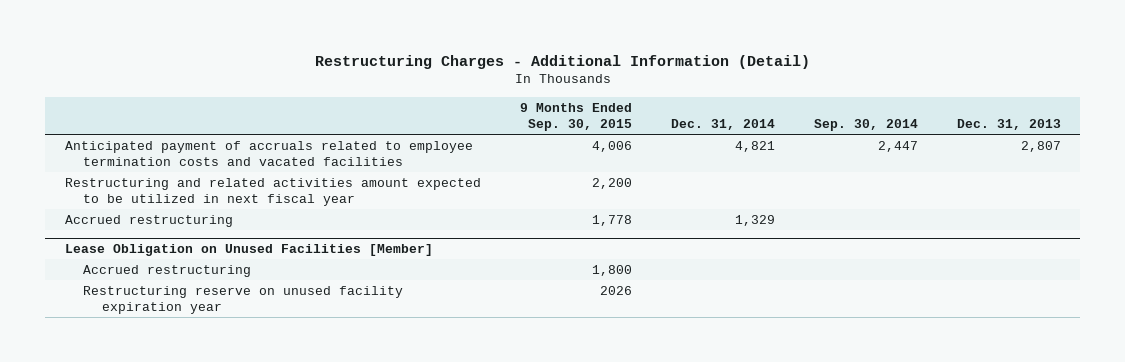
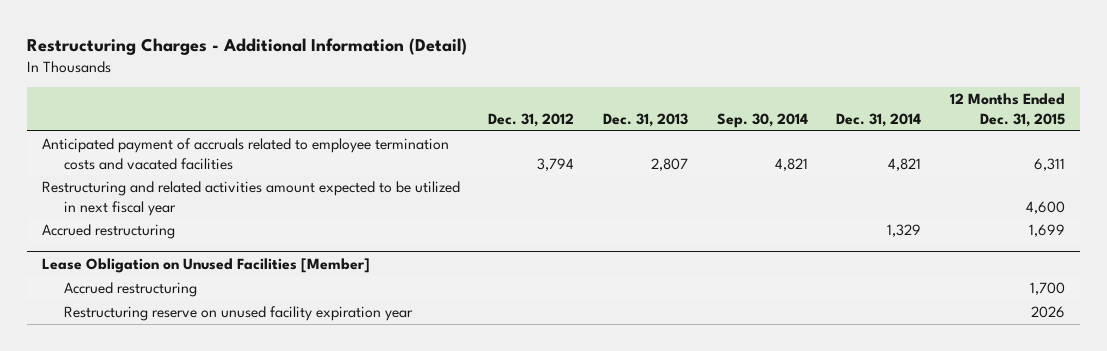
- | 9 Months Ended Sep. 30, 2015 | Dec. 31, 2014 | Sep. 30, 2014 | Dec. 31, 2013
+ | Dec. 31, 2012 | Dec. 31, 2013 | Sep. 30, 2014 | Dec. 31, 2014 | 12 Months Ended Dec. 31, 2015
- Anticipated payment of accruals related to employee termination costs and vacated facilities | 4,006 | 4,821 | 2,447 | 2,807
+ Anticipated payment of accruals related to employee termination costs and vacated facilities | 3,794 | 2,807 | 4,821 | 4,821 | 6,311

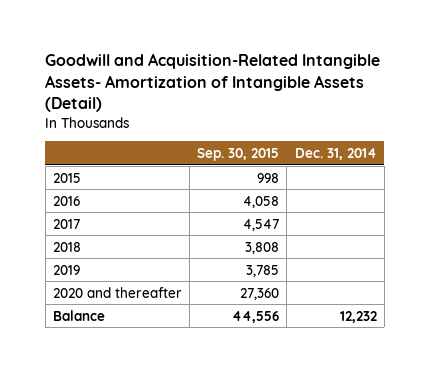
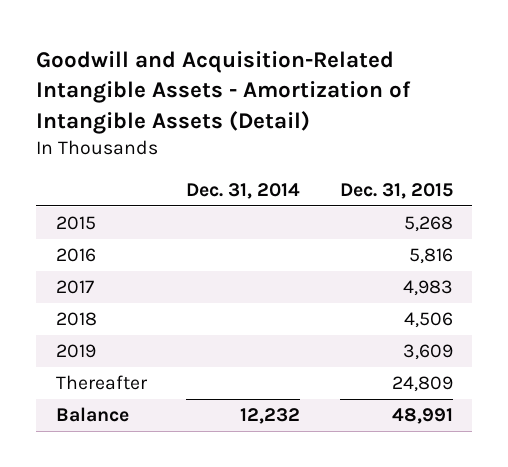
- Goodwill and Acquisition-Related Intangible Assets- Amortization of Intangible Assets (Detail)
+ Goodwill and Acquisition-Related Intangible Assets - Amortization of Intangible Assets (Detail)
- | Sep. 30, 2015 | Dec. 31, 2014
+ | Dec. 31, 2014 | Dec. 31, 2015
- 2020 and thereafter | 27,360 |
+ Thereafter | | 24,809

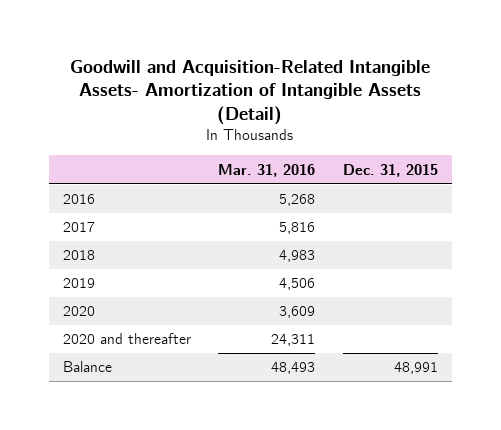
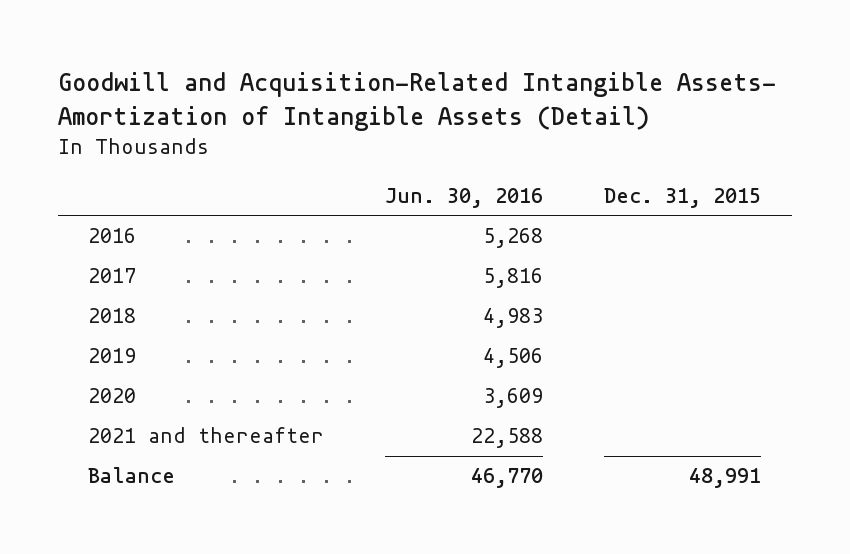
- | Mar. 31, 2016 | Dec. 31, 2015
+ | Jun. 30, 2016 | Dec. 31, 2015
- 2020 and thereafter | 24,311 |
+ 2021 and thereafter | 22,588 |

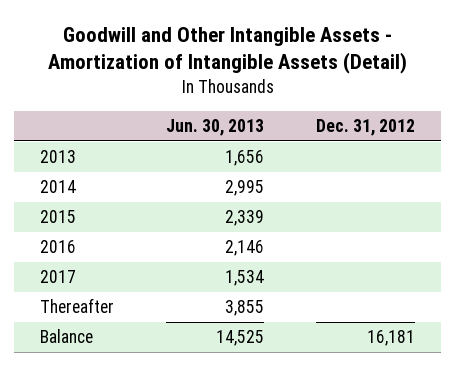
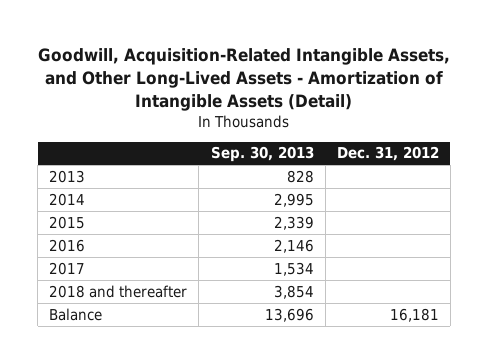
- Goodwill and Other Intangible Assets - Amortization of Intangible Assets (Detail)
+ Goodwill, Acquisition-Related Intangible Assets, and Other Long-Lived Assets - Amortization of Intangible Assets (Detail)
- | Jun. 30, 2013 | Dec. 31, 2012
+ | Sep. 30, 2013 | Dec. 31, 2012
- Thereafter | 3,855 |
+ 2018 and thereafter | 3,854 |

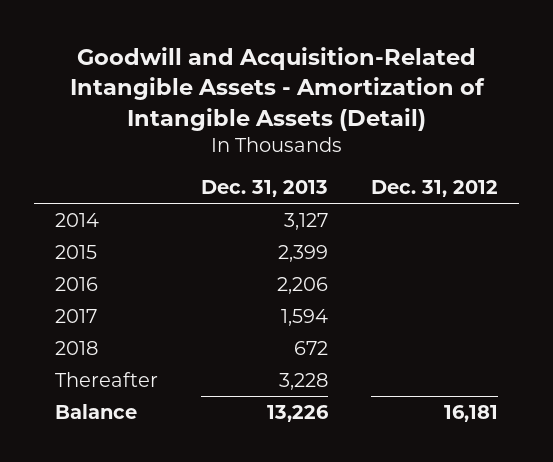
- Goodwill, Acquisition-Related Intangible Assets, and Other Long-Lived Assets - Amortization of Intangible Assets (Detail)
+ Goodwill and Acquisition-Related Intangible Assets - Amortization of Intangible Assets (Detail)
- | Sep. 30, 2013 | Dec. 31, 2012
+ | Dec. 31, 2013 | Dec. 31, 2012
- 2013 | 828 |
- 2018 and thereafter | 3,854 |
+ 2018 | 672 |
+ Thereafter | 3,228 |

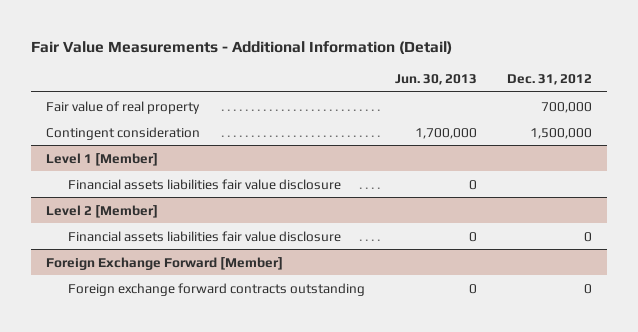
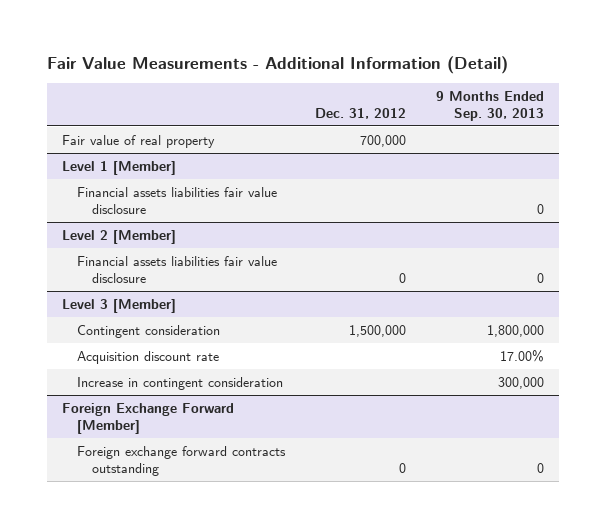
- | Jun. 30, 2013 | Dec. 31, 2012
+ | Dec. 31, 2012 | 9 Months Ended Sep. 30, 2013
- Contingent consideration | 1,700,000 | 1,500,000
+ Level 3 [Member]
+ Contingent consideration | 1,500,000 | 1,800,000
+ Acquisition discount rate | | 17.00%
+ Increase in contingent consideration | | 300,000

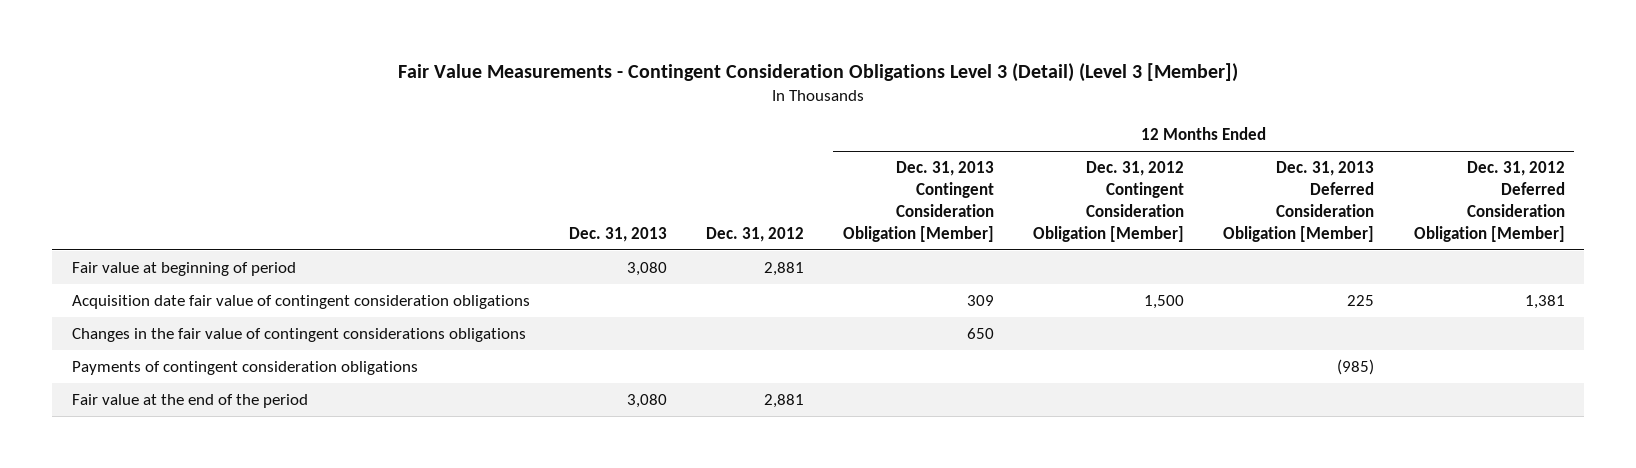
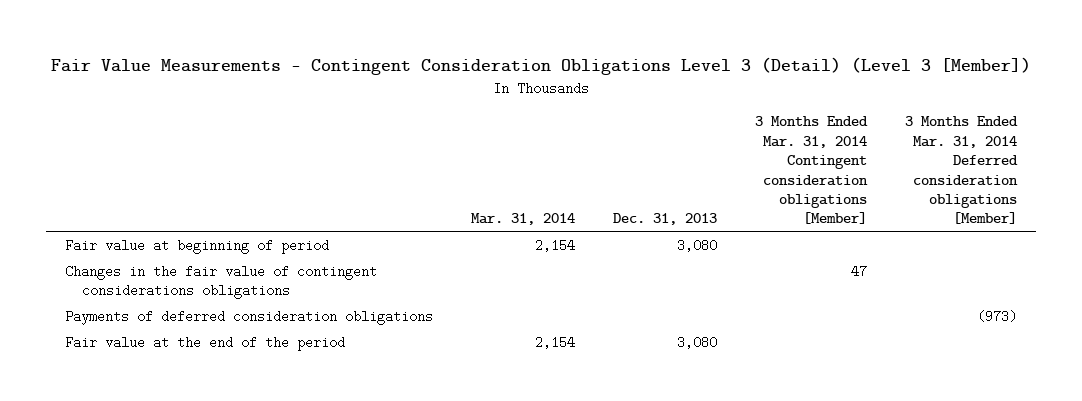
- | Dec. 31, 2013 | Dec. 31, 2012 | 12 Months Ended Dec. 31, 2013 Contingent Consideration Obligation [Member] | 12 Months Ended Dec. 31, 2012 Contingent Consideration Obligation [Member] | 12 Months Ended Dec. 31, 2013 Deferred Consideration Obligation [Member] | 12 Months Ended Dec. 31, 2012 Deferred Consideration Obligation [Member]
+ | Mar. 31, 2014 | Dec. 31, 2013 | 3 Months Ended Mar. 31, 2014 Contingent consideration obligations [Member] | 3 Months Ended Mar. 31, 2014 Deferred consideration obligations [Member]
- Acquisition date fair value of contingent consideration obligations | | | 309 | 1,500 | 225 | 1,381
- Payments of contingent consideration obligations | | | | | (985) |
+ Payments of deferred consideration obligations | | | | (973)

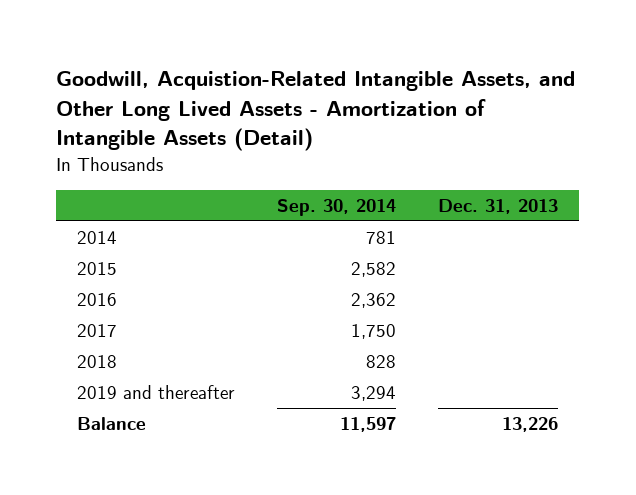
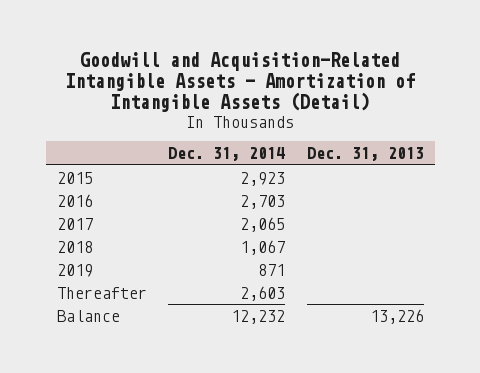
- Goodwill, Acquistion-Related Intangible Assets, and Other Long Lived Assets - Amortization of Intangible Assets (Detail)
+ Goodwill and Acquisition-Related Intangible Assets - Amortization of Intangible Assets (Detail)
- | Sep. 30, 2014 | Dec. 31, 2013
+ | Dec. 31, 2014 | Dec. 31, 2013
- 2014 | 781 |
- 2019 and thereafter | 3,294 |
+ 2019 | 871 |
+ Thereafter | 2,603 |

